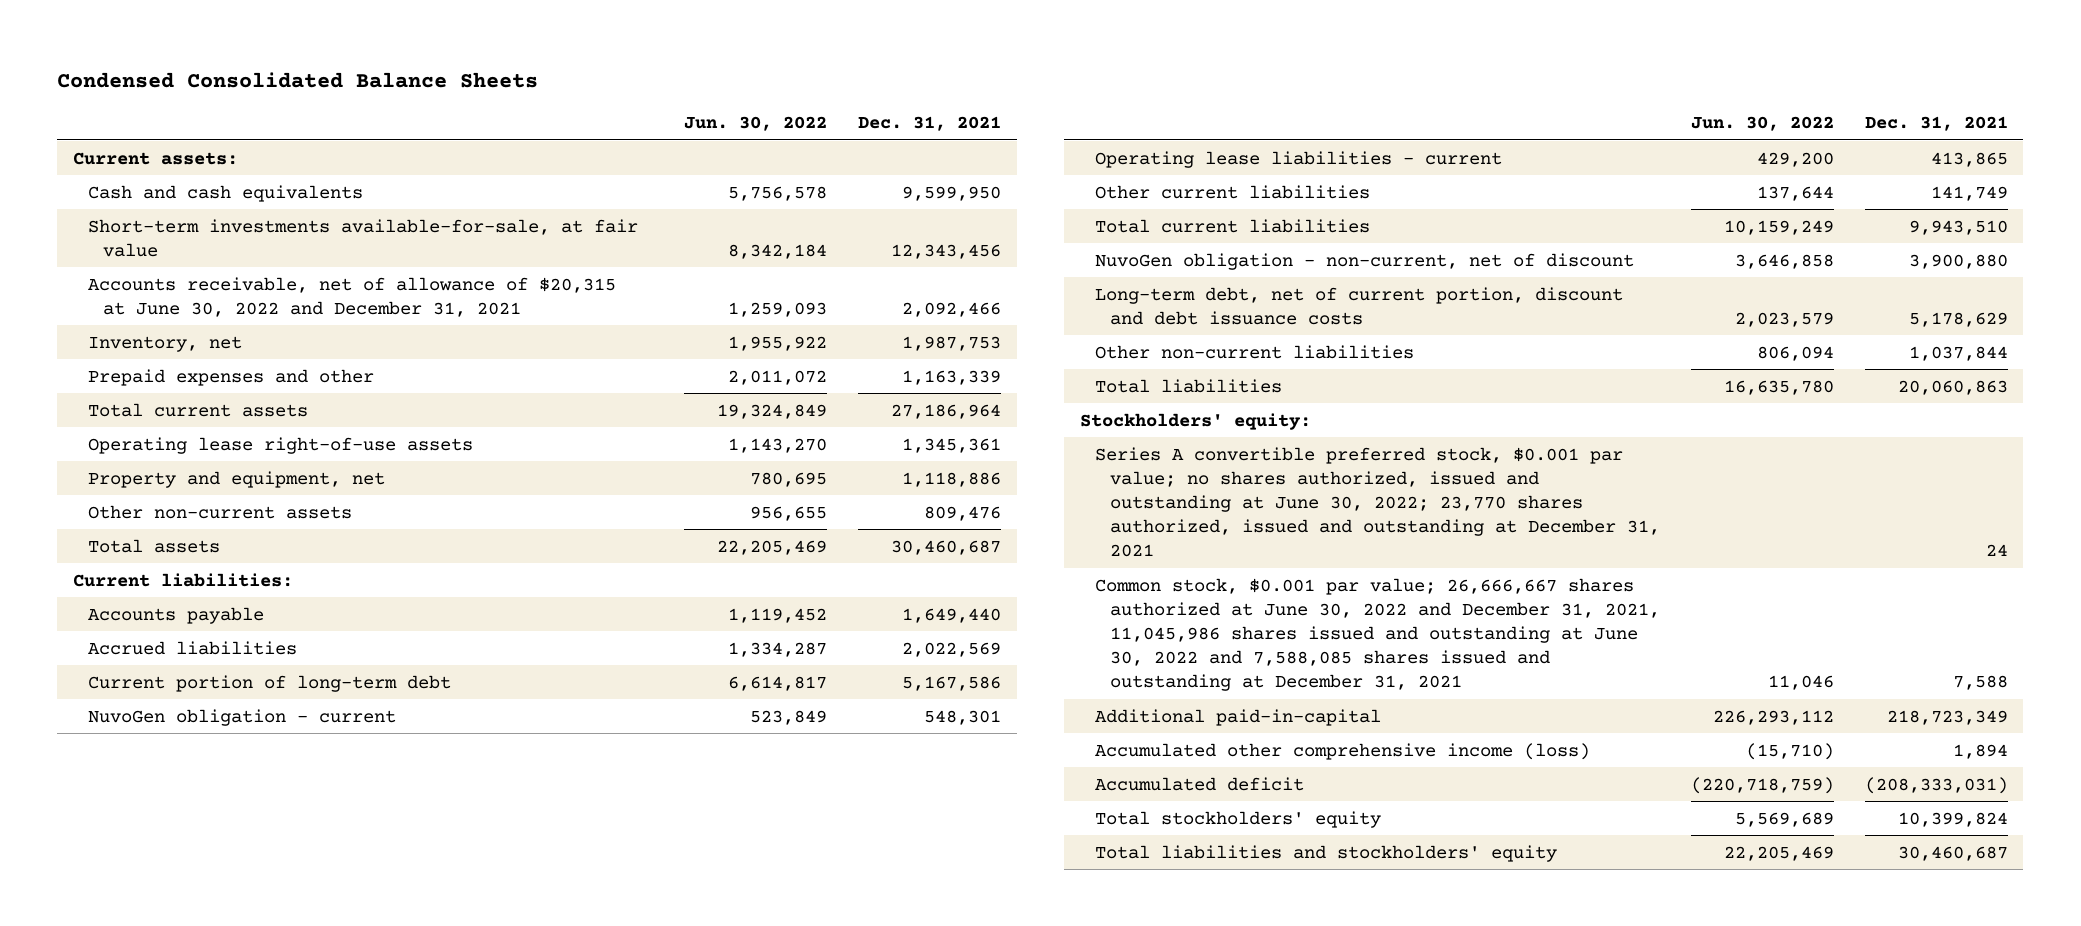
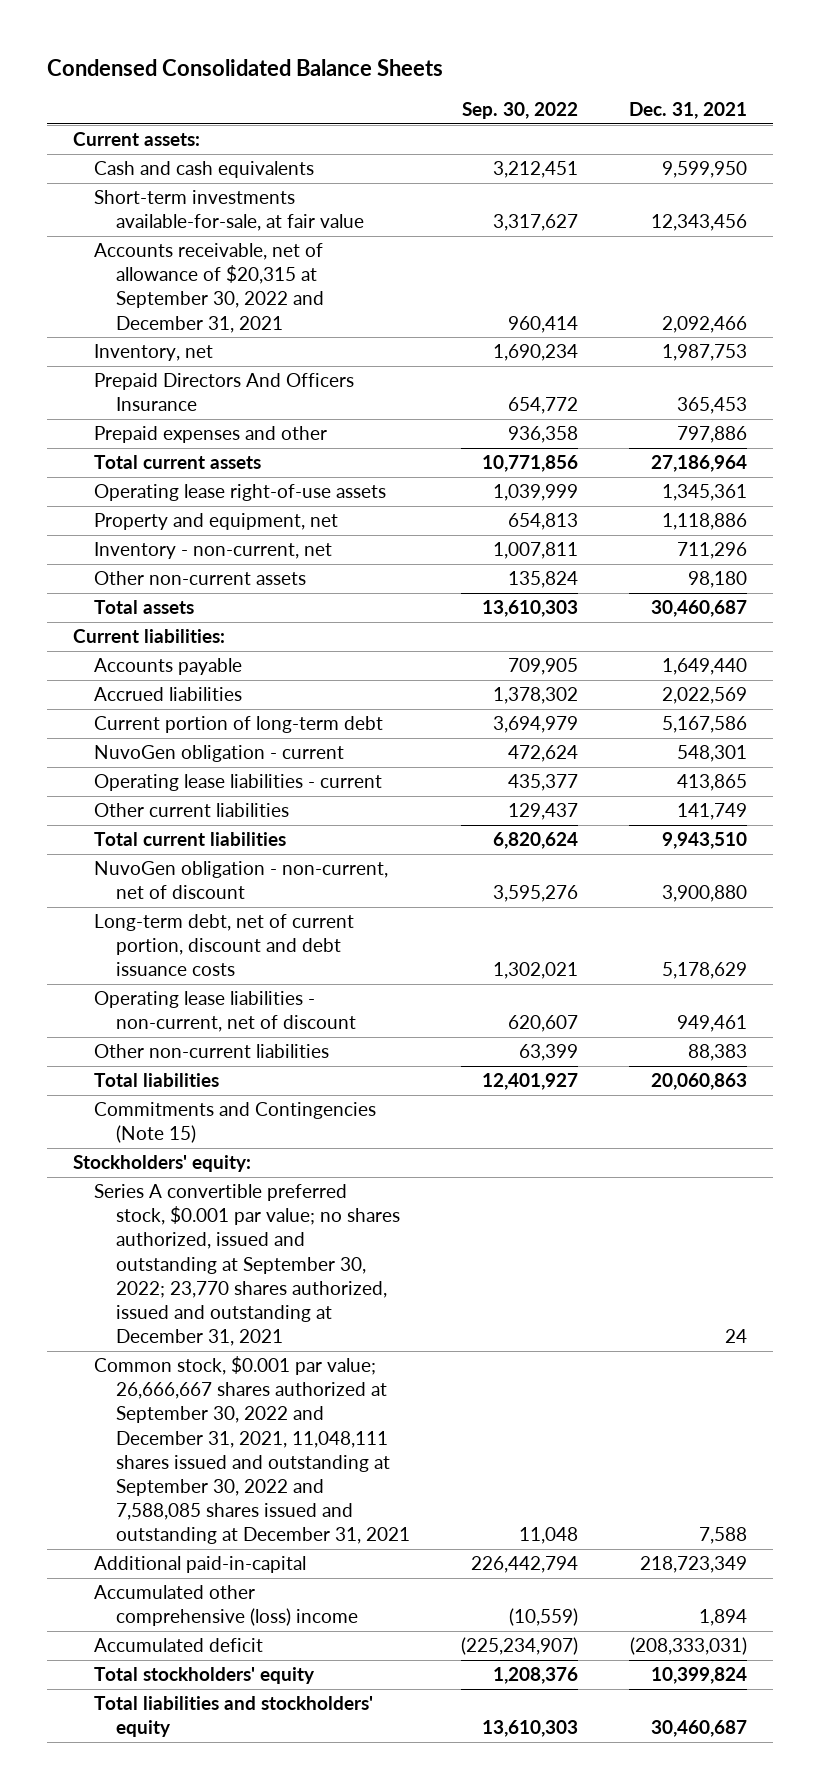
- | Jun. 30, 2022 | Dec. 31, 2021
+ | Sep. 30, 2022 | Dec. 31, 2021
- Accounts receivable, net of allowance of $20,315 at June 30, 2022 and December 31, 2021 | 1,259,093 | 2,092,466
+ Accounts receivable, net of allowance of $20,315 at September 30, 2022 and December 31, 2021 | 960,414 | 2,092,466
- Prepaid expenses and other | 2,011,072 | 1,163,339
+ Prepaid Directors And Officers Insurance | 654,772 | 365,453
+ Prepaid expenses and other | 936,358 | 797,886
- Other non-current assets | 956,655 | 809,476
+ Inventory - non-current, net | 1,007,811 | 711,296
+ Other non-current assets | 135,824 | 98,180
- Other non-current liabilities | 806,094 | 1,037,844
+ Operating lease liabilities - non-current, net of discount | 620,607 | 949,461
+ Other non-current liabilities | 63,399 | 88,383
+ Commitments and Contingencies (Note 15)
- Series A convertible preferred stock, $0.001 par value; no shares authorized, issued and outstanding at June 30, 2022; 23,770 shares authorized, issued and outstanding at December 31, 2021 | | 24
- Common stock, $0.001 par value; 26,666,667 shares authorized at June 30, 2022 and December 31, 2021, 11,045,986 shares issued and outstanding at June 30, 2022 and 7,588,085 shares issued and outstanding at December 31, 2021 | 11,046 | 7,588
+ Series A convertible preferred stock, $0.001 par value; no shares authorized, issued and outstanding at September 30, 2022; 23,770 shares authorized, issued and outstanding at December 31, 2021 | | 24
+ Common stock, $0.001 par value; 26,666,667 shares authorized at September 30, 2022 and December 31, 2021, 11,048,111 shares issued and outstanding at September 30, 2022 and 7,588,085 shares issued and outstanding at December 31, 2021 | 11,048 | 7,588
- Accumulated other comprehensive income (loss) | (15,710) | 1,894
+ Accumulated other comprehensive (loss) income | (10,559) | 1,894

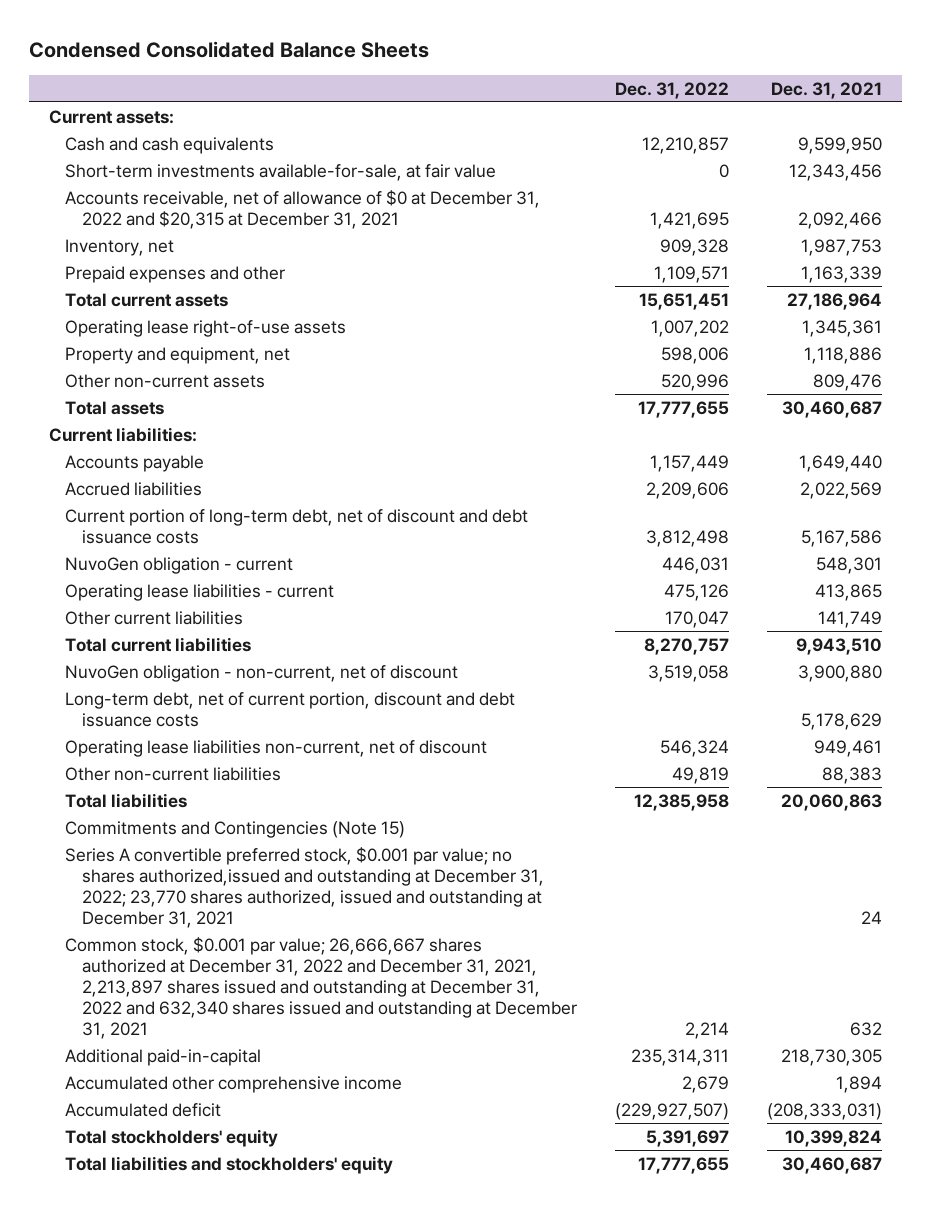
- | Sep. 30, 2022 | Dec. 31, 2021
+ | Dec. 31, 2022 | Dec. 31, 2021
- Accounts receivable, net of allowance of $20,315 at September 30, 2022 and December 31, 2021 | 960,414 | 2,092,466
+ Accounts receivable, net of allowance of $0 at December 31, 2022 and $20,315 at December 31, 2021 | 1,421,695 | 2,092,466
- Prepaid Directors And Officers Insurance | 654,772 | 365,453
- Prepaid expenses and other | 936,358 | 797,886
+ Prepaid expenses and other | 1,109,571 | 1,163,339
- Inventory - non-current, net | 1,007,811 | 711,296
- Other non-current assets | 135,824 | 98,180
+ Other non-current assets | 520,996 | 809,476
- Current portion of long-term debt | 3,694,979 | 5,167,586
+ Current portion of long-term debt, net of discount and debt issuance costs | 3,812,498 | 5,167,586
- Operating lease liabilities - non-current, net of discount | 620,607 | 949,461
+ Operating lease liabilities non-current, net of discount | 546,324 | 949,461
- Stockholders' equity:
- Series A convertible preferred stock, $0.001 par value; no shares authorized, issued and outstanding at September 30, 2022; 23,770 shares authorized, issued and outstanding at December 31, 2021 | | 24
- Common stock, $0.001 par value; 26,666,667 shares authorized at September 30, 2022 and December 31, 2021, 11,048,111 shares issued and outstanding at September 30, 2022 and 7,588,085 shares issued and outstanding at December 31, 2021 | 11,048 | 7,588
- Additional paid-in-capital | 226,442,794 | 218,723,349
- Accumulated other comprehensive (loss) income | (10,559) | 1,894
+ Series A convertible preferred stock, $0.001 par value; no shares authorized,issued and outstanding at December 31, 2022; 23,770 shares authorized, issued and outstanding at December 31, 2021 | | 24
+ Common stock, $0.001 par value; 26,666,667 shares authorized at December 31, 2022 and December 31, 2021, 2,213,897 shares issued and outstanding at December 31, 2022 and 632,340 shares issued and outstanding at December 31, 2021 | 2,214 | 632
+ Additional paid-in-capital | 235,314,311 | 218,730,305
+ Accumulated other comprehensive income | 2,679 | 1,894

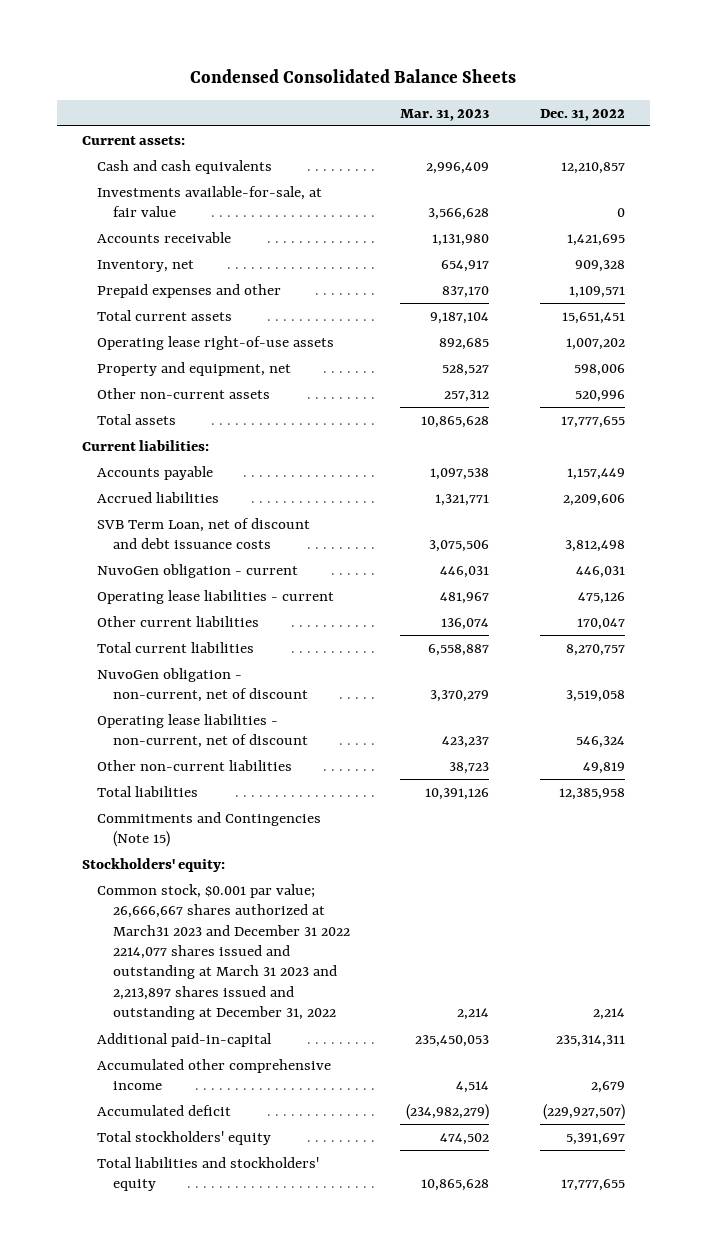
- | Dec. 31, 2022 | Dec. 31, 2021
+ | Mar. 31, 2023 | Dec. 31, 2022
- Short-term investments available-for-sale, at fair value | 0 | 12,343,456
- Accounts receivable, net of allowance of $0 at December 31, 2022 and $20,315 at December 31, 2021 | 1,421,695 | 2,092,466
+ Investments available-for-sale, at fair value | 3,566,628 | 0
+ Accounts receivable | 1,131,980 | 1,421,695
- Current portion of long-term debt, net of discount and debt issuance costs | 3,812,498 | 5,167,586
+ SVB Term Loan, net of discount and debt issuance costs | 3,075,506 | 3,812,498
- Long-term debt, net of current portion, discount and debt issuance costs | | 5,178,629
- Operating lease liabilities non-current, net of discount | 546,324 | 949,461
+ Operating lease liabilities - non-current, net of discount | 423,237 | 546,324
- Series A convertible preferred stock, $0.001 par value; no shares authorized,issued and outstanding at December 31, 2022; 23,770 shares authorized, issued and outstanding at December 31, 2021 | | 24
- Common stock, $0.001 par value; 26,666,667 shares authorized at December 31, 2022 and December 31, 2021, 2,213,897 shares issued and outstanding at December 31, 2022 and 632,340 shares issued and outstanding at December 31, 2021 | 2,214 | 632
+ Stockholders' equity:
+ Common stock, $0.001 par value; 26,666,667 shares authorized at March31 2023 and December 31 2022 2214,077 shares issued and outstanding at March 31 2023 and 2,213,897 shares issued and outstanding at December 31, 2022 | 2,214 | 2,214

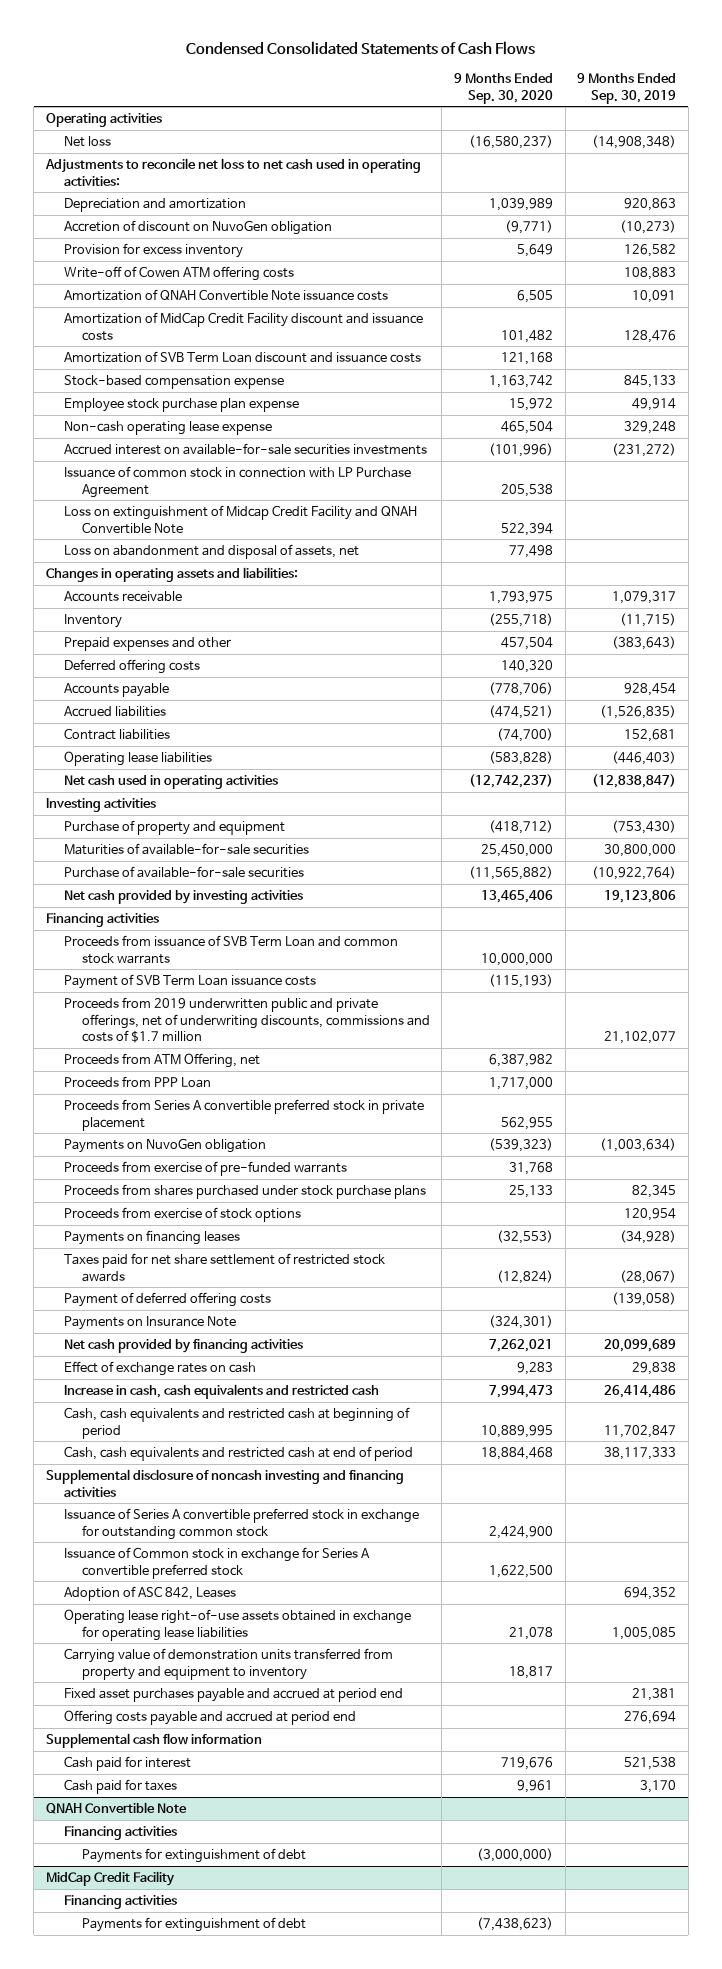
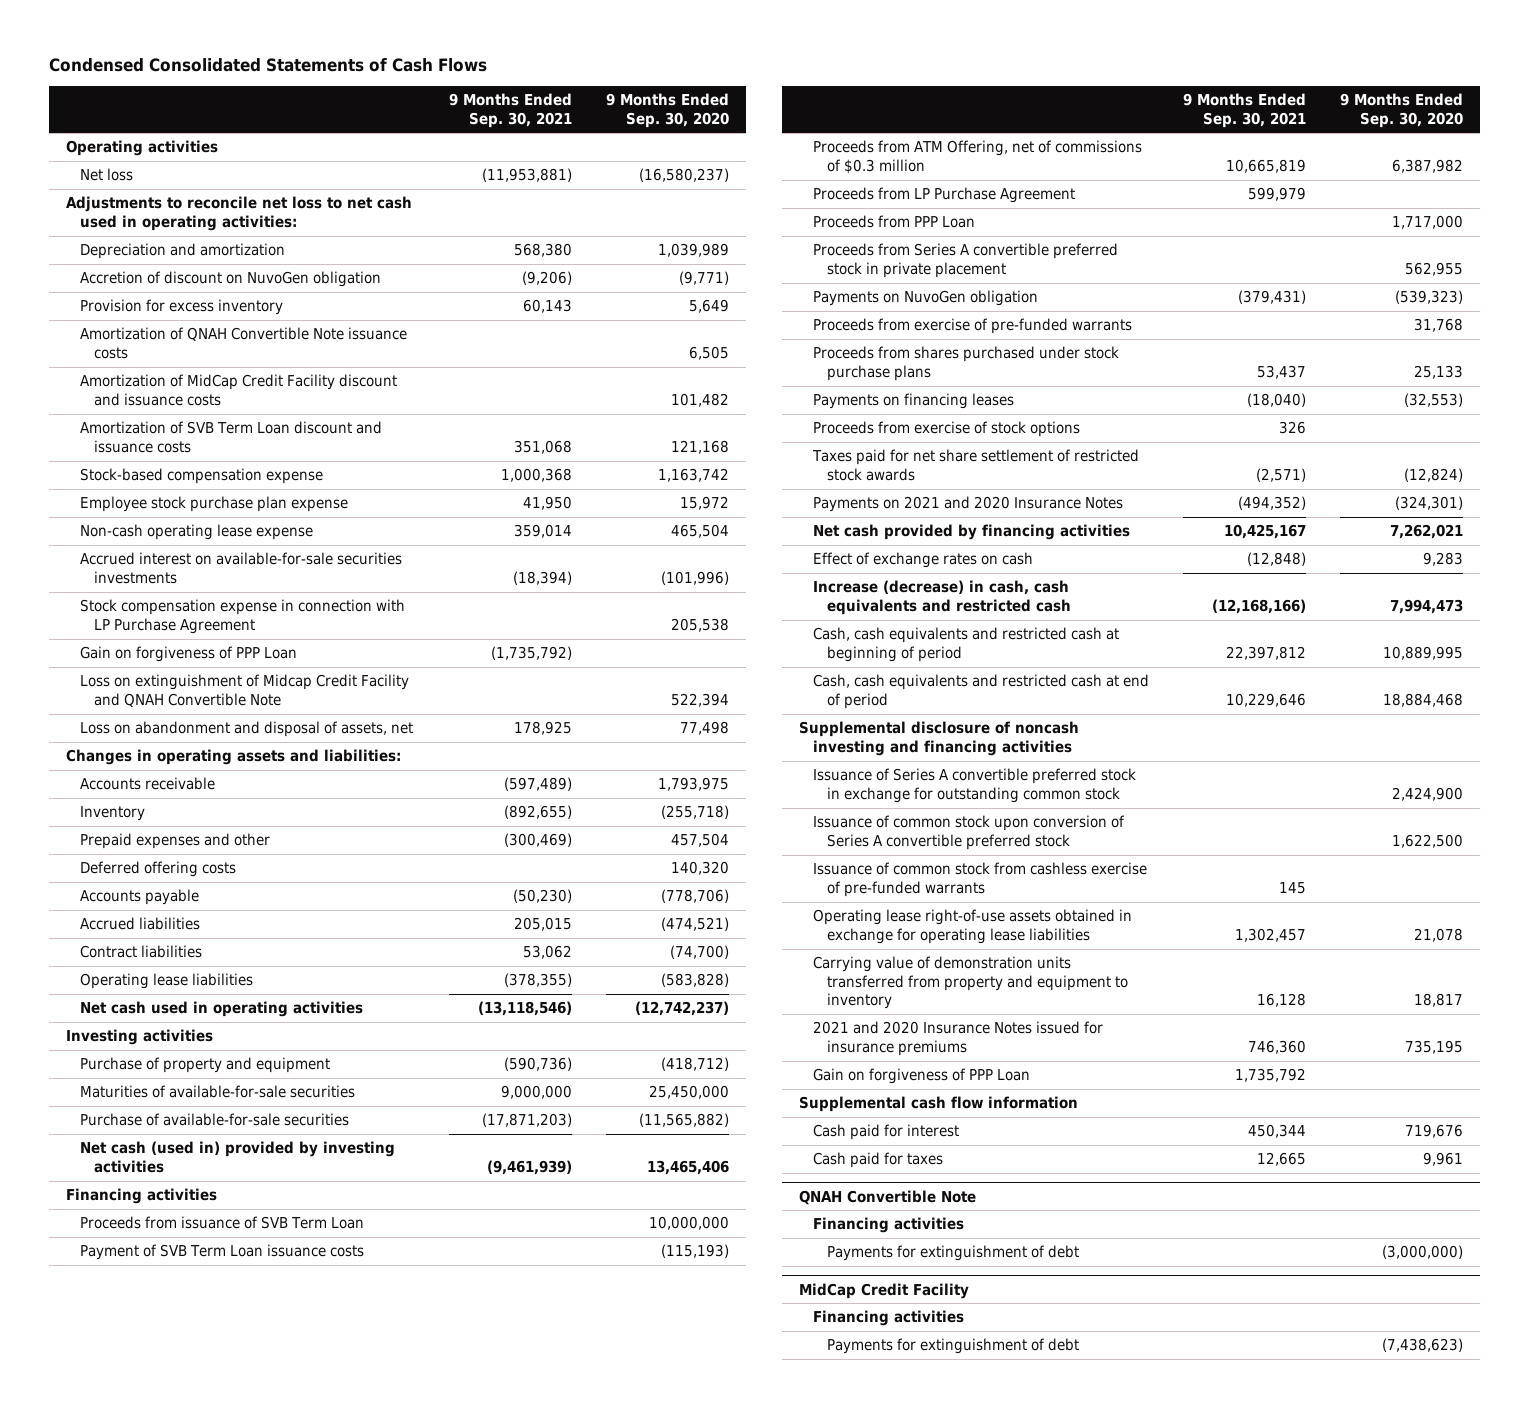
- | 9 Months Ended Sep. 30, 2020 | 9 Months Ended Sep. 30, 2019
+ | 9 Months Ended Sep. 30, 2021 | 9 Months Ended Sep. 30, 2020
- Write-off of Cowen ATM offering costs | | 108,883
- Issuance of common stock in connection with LP Purchase Agreement | 205,538 |
+ Stock compensation expense in connection with LP Purchase Agreement | | 205,538
+ Gain on forgiveness of PPP Loan | (1,735,792) |
- Net cash provided by investing activities | 13,465,406 | 19,123,806
+ Net cash (used in) provided by investing activities | (9,461,939) | 13,465,406
- Proceeds from issuance of SVB Term Loan and common stock warrants | 10,000,000 |
+ Proceeds from issuance of SVB Term Loan | | 10,000,000
- Proceeds from 2019 underwritten public and private offerings, net of underwriting discounts, commissions and costs of $1.7 million | | 21,102,077
- Proceeds from ATM Offering, net | 6,387,982 |
+ Proceeds from ATM Offering, net of commissions of $0.3 million | 10,665,819 | 6,387,982
+ Proceeds from LP Purchase Agreement | 599,979 |
moved down: Proceeds from exercise of stock options | 326 |
- Payment of deferred offering costs | | (139,058)
- Payments on Insurance Note | (324,301) |
+ Payments on 2021 and 2020 Insurance Notes | (494,352) | (324,301)
- Increase in cash, cash equivalents and restricted cash | 7,994,473 | 26,414,486
+ Increase (decrease) in cash, cash equivalents and restricted cash | (12,168,166) | 7,994,473
- Issuance of Common stock in exchange for Series A convertible preferred stock | 1,622,500 |
- Adoption of ASC 842, Leases | | 694,352
+ Issuance of common stock upon conversion of Series A convertible preferred stock | | 1,622,500
+ Issuance of common stock from cashless exercise of pre-funded warrants | 145 |
- Fixed asset purchases payable and accrued at period end | | 21,381
- Offering costs payable and accrued at period end | | 276,694
+ 2021 and 2020 Insurance Notes issued for insurance premiums | 746,360 | 735,195
+ Gain on forgiveness of PPP Loan | 1,735,792 |

